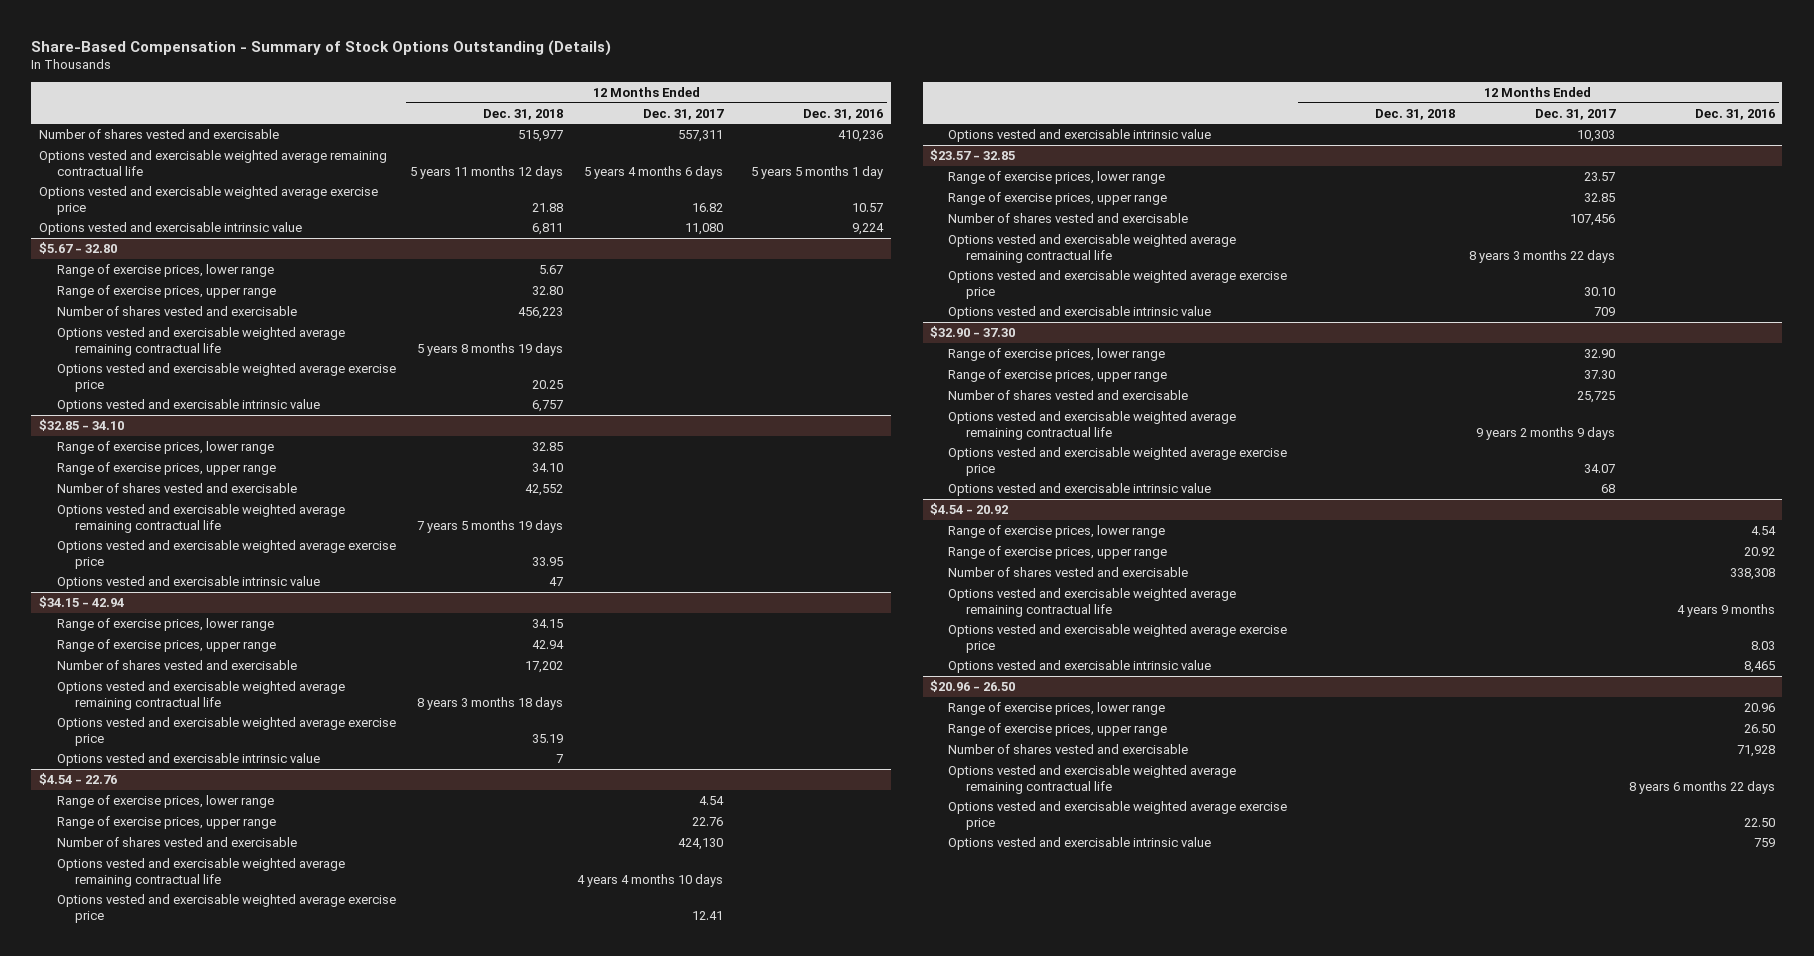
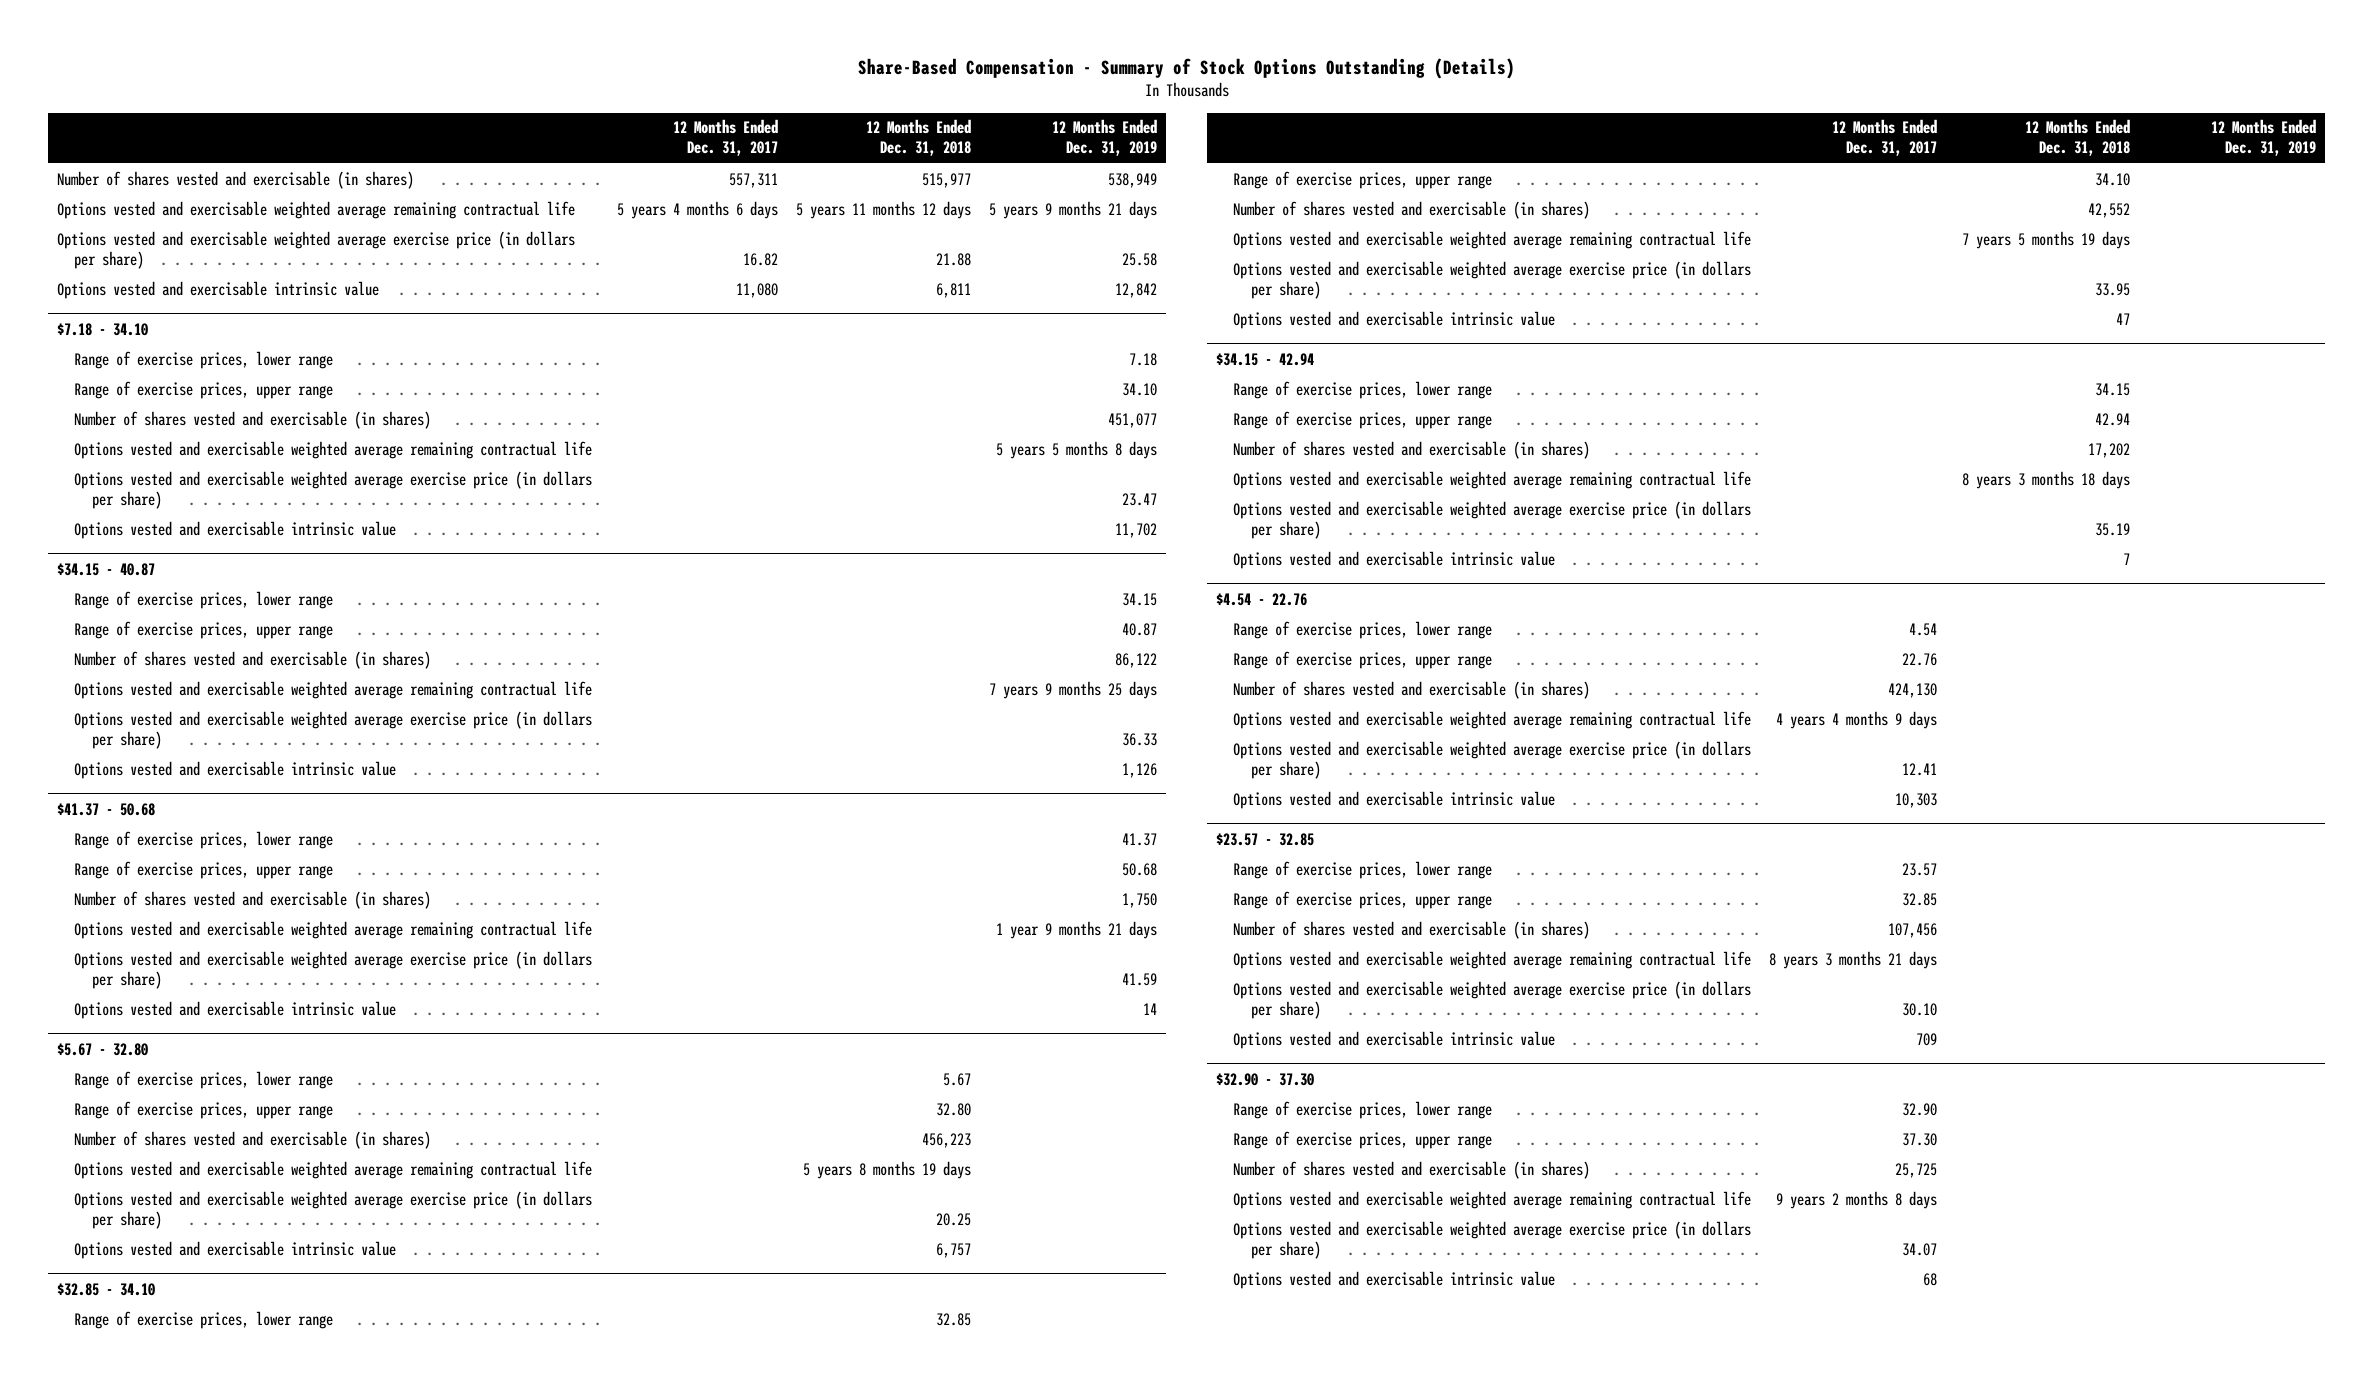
- | 12 Months Ended Dec. 31, 2018 | 12 Months Ended Dec. 31, 2017 | 12 Months Ended Dec. 31, 2016
+ | 12 Months Ended Dec. 31, 2017 | 12 Months Ended Dec. 31, 2018 | 12 Months Ended Dec. 31, 2019
- Number of shares vested and exercisable | 515,977 | 557,311 | 410,236
+ Number of shares vested and exercisable (in shares) | 557,311 | 515,977 | 538,949
- Options vested and exercisable weighted average exercise price | 21.88 | 16.82 | 10.57
+ Options vested and exercisable weighted average exercise price (in dollars per share) | 16.82 | 21.88 | 25.58
+ $7.18 - 34.10
+ Range of exercise prices, lower range | | | 7.18
+ Range of exercise prices, upper range | | | 34.10
+ Number of shares vested and exercisable (in shares) | | | 451,077
+ Options vested and exercisable weighted average remaining contractual life | | | 5 years 5 months 8 days
+ Options vested and exercisable weighted average exercise price (in dollars per share) | | | 23.47
+ Options vested and exercisable intrinsic value | | | 11,702
+ $34.15 - 40.87
+ Range of exercise prices, lower range | | | 34.15
+ Range of exercise prices, upper range | | | 40.87
+ Number of shares vested and exercisable (in shares) | | | 86,122
+ Options vested and exercisable weighted average remaining contractual life | | | 7 years 9 months 25 days
+ Options vested and exercisable weighted average exercise price (in dollars per share) | | | 36.33
+ Options vested and exercisable intrinsic value | | | 1,126
+ $41.37 - 50.68
+ Range of exercise prices, lower range | | | 41.37
+ Range of exercise prices, upper range | | | 50.68
+ Number of shares vested and exercisable (in shares) | | | 1,750
+ Options vested and exercisable weighted average remaining contractual life | | | 1 year 9 months 21 days
+ Options vested and exercisable weighted average exercise price (in dollars per share) | | | 41.59
+ Options vested and exercisable intrinsic value | | | 14
@ $5.67 - 32.80
- Number of shares vested and exercisable | 456,223 | |
+ Number of shares vested and exercisable (in shares) | | 456,223 |
- Options vested and exercisable weighted average exercise price | 20.25 | |
+ Options vested and exercisable weighted average exercise price (in dollars per share) | | 20.25 |
@ $32.85 - 34.10
- Number of shares vested and exercisable | 42,552 | |
+ Number of shares vested and exercisable (in shares) | | 42,552 |
- Options vested and exercisable weighted average exercise price | 33.95 | |
+ Options vested and exercisable weighted average exercise price (in dollars per share) | | 33.95 |
@ $34.15 - 42.94
- Number of shares vested and exercisable | 17,202 | |
+ Number of shares vested and exercisable (in shares) | | 17,202 |
- Options vested and exercisable weighted average exercise price | 35.19 | |
+ Options vested and exercisable weighted average exercise price (in dollars per share) | | 35.19 |
@ $4.54 - 22.76
- Number of shares vested and exercisable | | 424,130 |
- Options vested and exercisable weighted average remaining contractual life | | 4 years 4 months 10 days |
- Options vested and exercisable weighted average exercise price | | 12.41 |
+ Number of shares vested and exercisable (in shares) | 424,130 | |
+ Options vested and exercisable weighted average remaining contractual life | 4 years 4 months 9 days | |
+ Options vested and exercisable weighted average exercise price (in dollars per share) | 12.41 | |
@ $23.57 - 32.85
- Number of shares vested and exercisable | | 107,456 |
- Options vested and exercisable weighted average remaining contractual life | | 8 years 3 months 22 days |
- Options vested and exercisable weighted average exercise price | | 30.10 |
+ Number of shares vested and exercisable (in shares) | 107,456 | |
+ Options vested and exercisable weighted average remaining contractual life | 8 years 3 months 21 days | |
+ Options vested and exercisable weighted average exercise price (in dollars per share) | 30.10 | |
@ $32.90 - 37.30
- Number of shares vested and exercisable | | 25,725 |
- Options vested and exercisable weighted average remaining contractual life | | 9 years 2 months 9 days |
- Options vested and exercisable weighted average exercise price | | 34.07 |
+ Number of shares vested and exercisable (in shares) | 25,725 | |
+ Options vested and exercisable weighted average remaining contractual life | 9 years 2 months 8 days | |
+ Options vested and exercisable weighted average exercise price (in dollars per share) | 34.07 | |
- $4.54 - 20.92
- Range of exercise prices, lower range | | | 4.54
- Range of exercise prices, upper range | | | 20.92
- Number of shares vested and exercisable | | | 338,308
- Options vested and exercisable weighted average remaining contractual life | | | 4 years 9 months
- Options vested and exercisable weighted average exercise price | | | 8.03
- Options vested and exercisable intrinsic value | | | 8,465
- $20.96 - 26.50
- Range of exercise prices, lower range | | | 20.96
- Range of exercise prices, upper range | | | 26.50
- Number of shares vested and exercisable | | | 71,928
- Options vested and exercisable weighted average remaining contractual life | | | 8 years 6 months 22 days
- Options vested and exercisable weighted average exercise price | | | 22.50
- Options vested and exercisable intrinsic value | | | 759

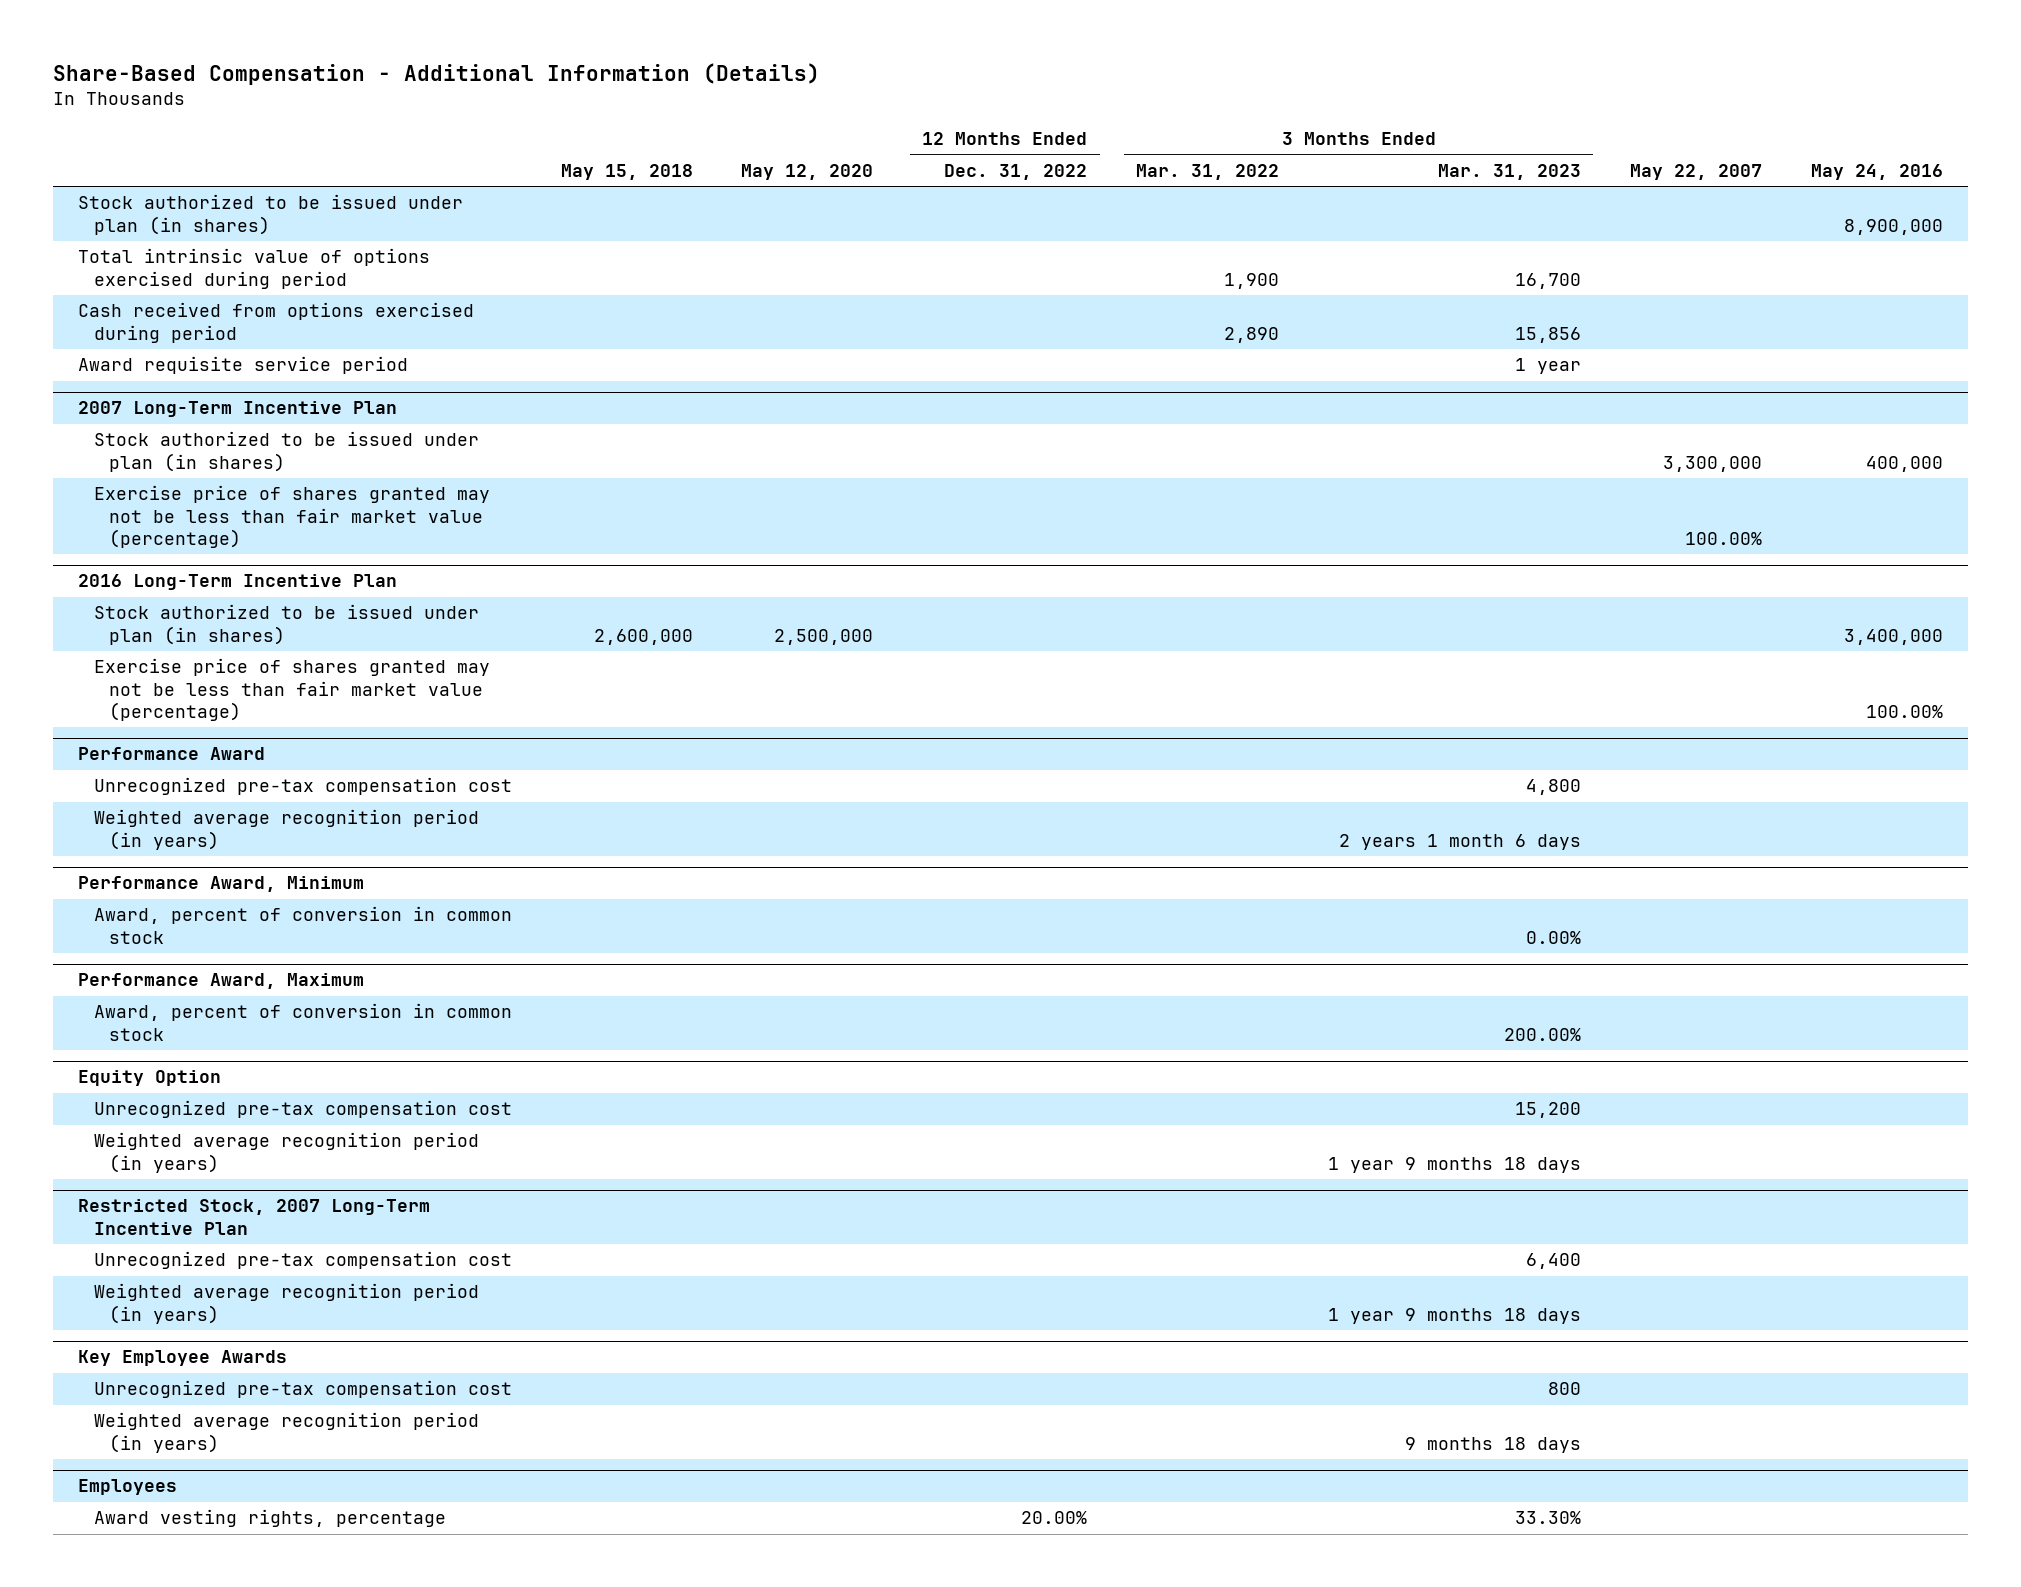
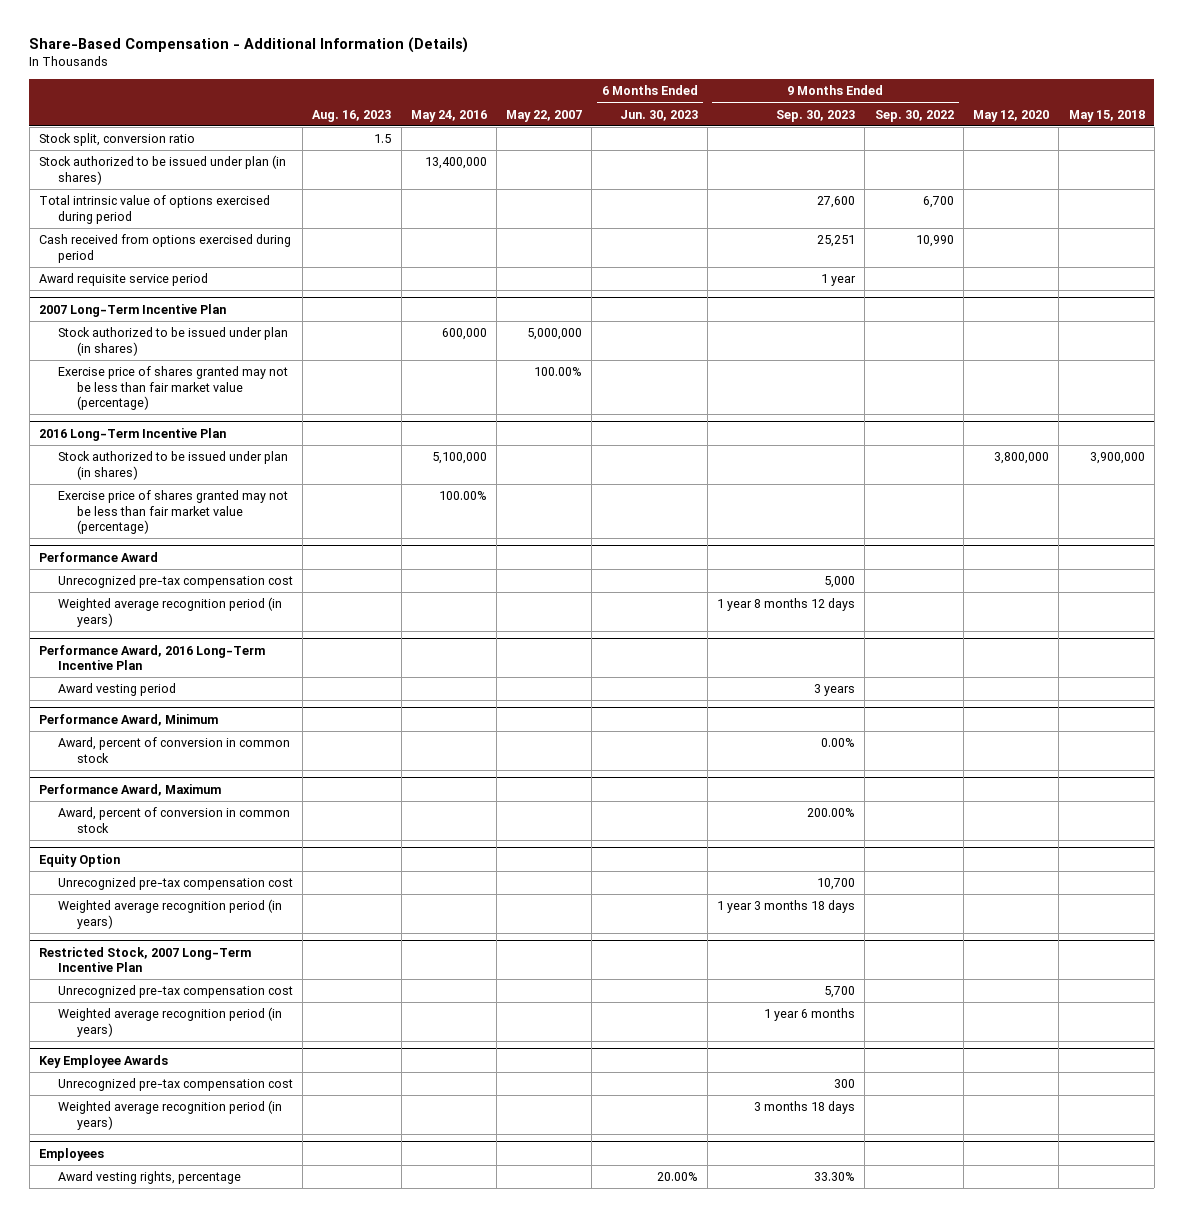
- | May 15, 2018 | May 12, 2020 | 12 Months Ended Dec. 31, 2022 | 3 Months Ended Mar. 31, 2022 | 3 Months Ended Mar. 31, 2023 | May 22, 2007 | May 24, 2016
+ | Aug. 16, 2023 | May 24, 2016 | May 22, 2007 | 6 Months Ended Jun. 30, 2023 | 9 Months Ended Sep. 30, 2023 | 9 Months Ended Sep. 30, 2022 | May 12, 2020 | May 15, 2018
- Stock authorized to be issued under plan (in shares) | | | | | | | 8,900,000
+ Stock split, conversion ratio | 1.5 | | | | | | |
+ Stock authorized to be issued under plan (in shares) | | 13,400,000 | | | | | |
@ 2007 Long-Term Incentive Plan
- Stock authorized to be issued under plan (in shares) | | | | | | 3,300,000 | 400,000
+ Stock authorized to be issued under plan (in shares) | | 600,000 | 5,000,000 | | | | |
@ 2016 Long-Term Incentive Plan
- Stock authorized to be issued under plan (in shares) | 2,600,000 | 2,500,000 | | | | | 3,400,000
+ Stock authorized to be issued under plan (in shares) | | 5,100,000 | | | | | 3,800,000 | 3,900,000
+ Performance Award, 2016 Long-Term Incentive Plan
+ Award vesting period | | | | | 3 years | | |

